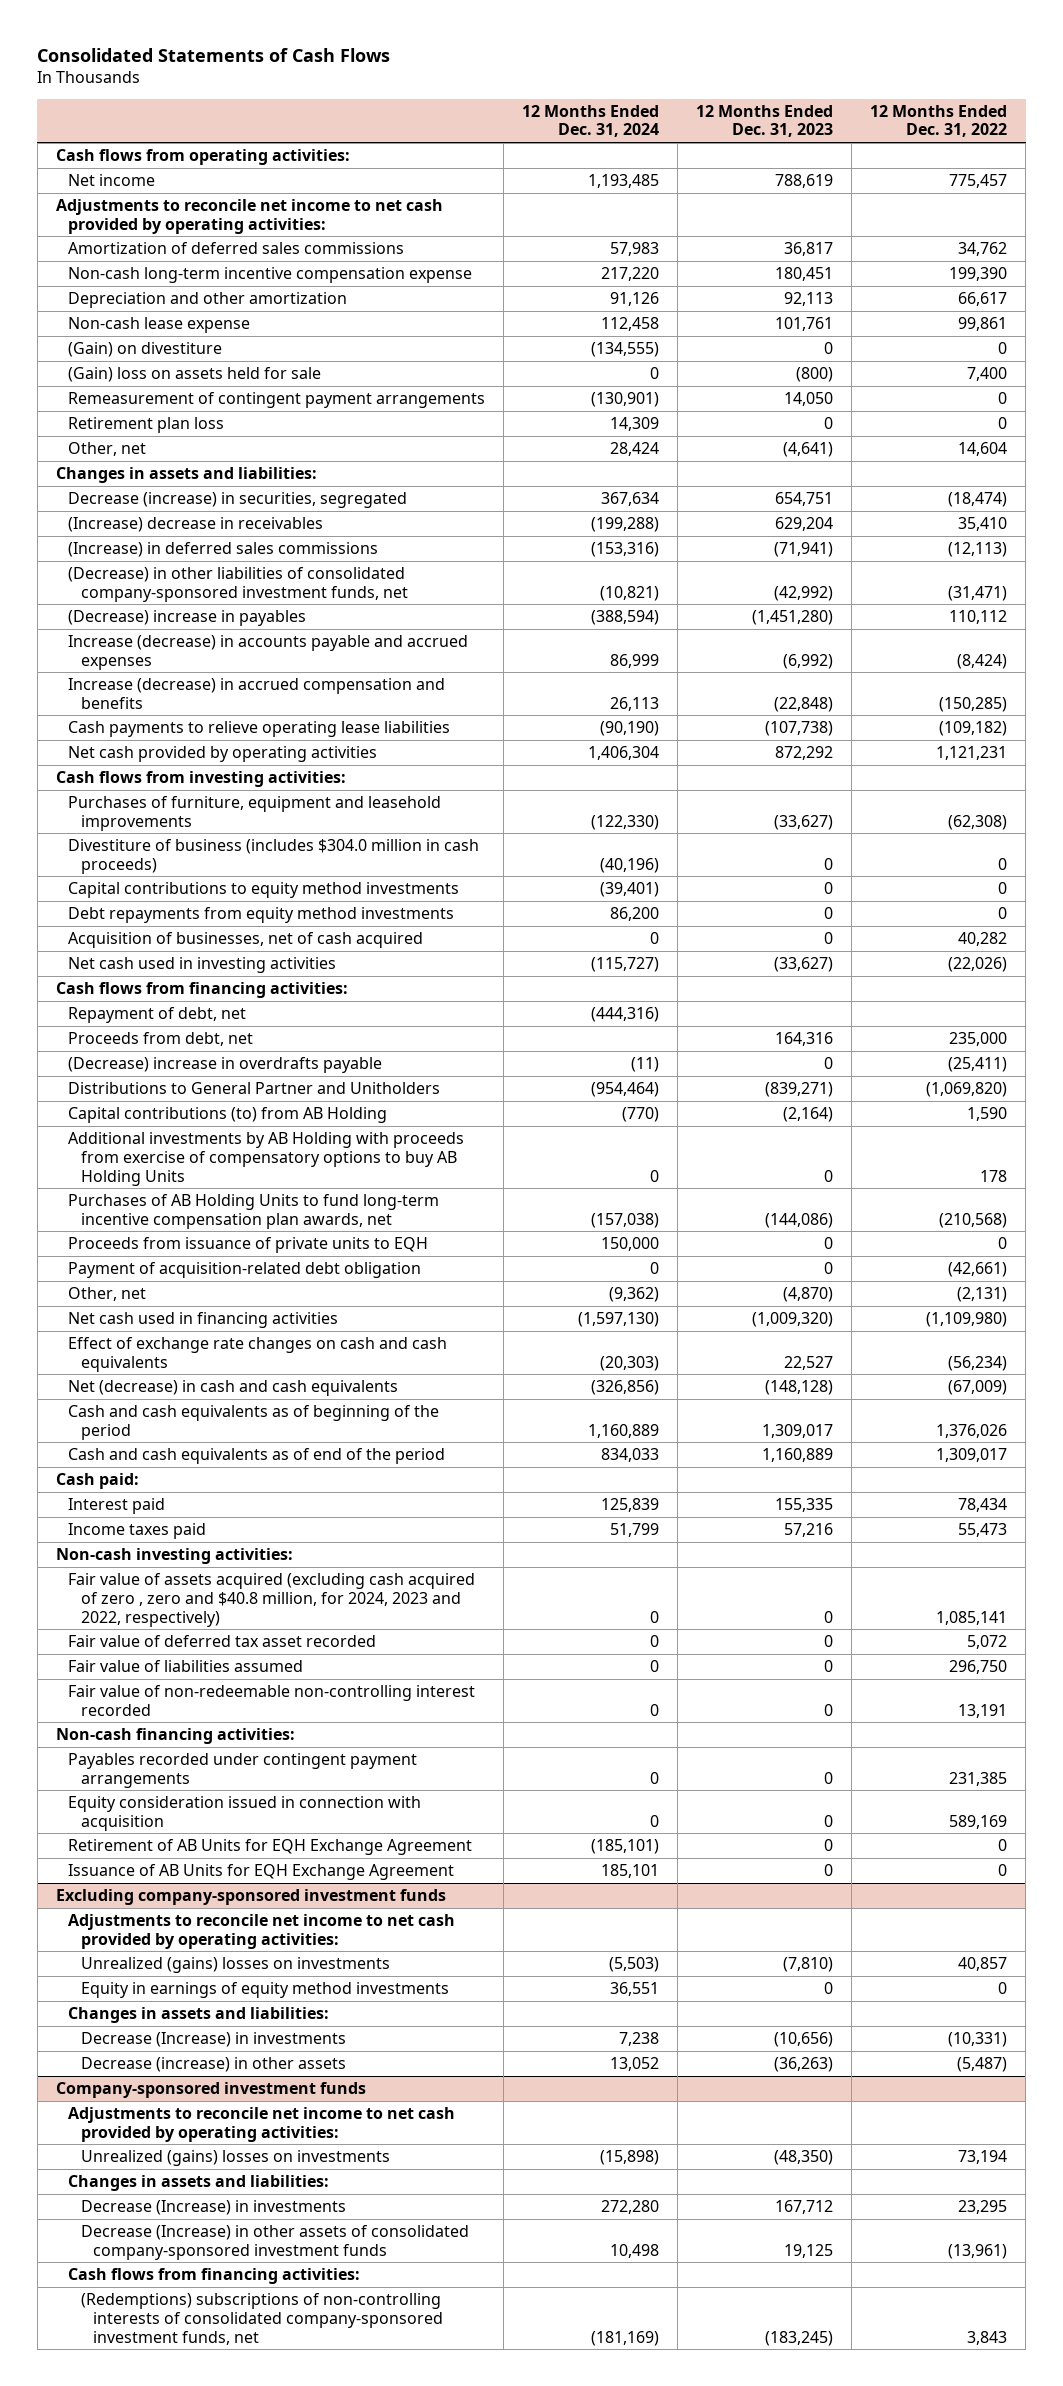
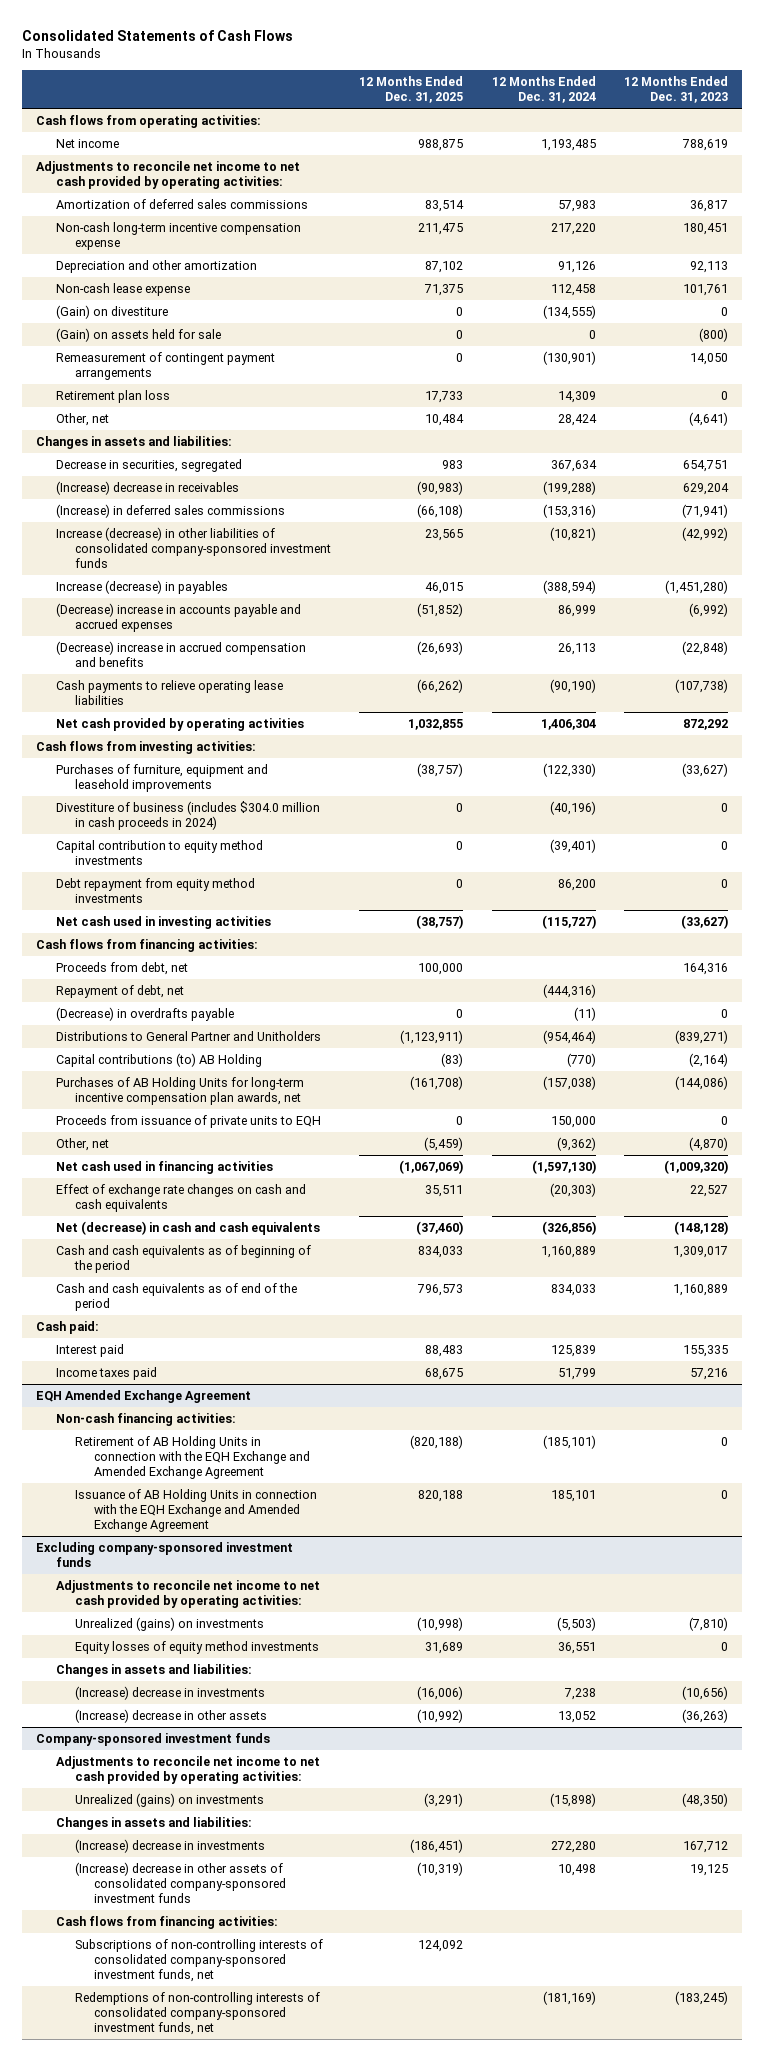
- | 12 Months Ended Dec. 31, 2024 | 12 Months Ended Dec. 31, 2023 | 12 Months Ended Dec. 31, 2022
+ | 12 Months Ended Dec. 31, 2025 | 12 Months Ended Dec. 31, 2024 | 12 Months Ended Dec. 31, 2023
- (Gain) loss on assets held for sale | 0 | (800) | 7,400
+ (Gain) on assets held for sale | 0 | 0 | (800)
- Decrease (increase) in securities, segregated | 367,634 | 654,751 | (18,474)
+ Decrease in securities, segregated | 983 | 367,634 | 654,751
- (Decrease) in other liabilities of consolidated company-sponsored investment funds, net | (10,821) | (42,992) | (31,471)
- (Decrease) increase in payables | (388,594) | (1,451,280) | 110,112
- Increase (decrease) in accounts payable and accrued expenses | 86,999 | (6,992) | (8,424)
- Increase (decrease) in accrued compensation and benefits | 26,113 | (22,848) | (150,285)
+ Increase (decrease) in other liabilities of consolidated company-sponsored investment funds | 23,565 | (10,821) | (42,992)
+ Increase (decrease) in payables | 46,015 | (388,594) | (1,451,280)
+ (Decrease) increase in accounts payable and accrued expenses | (51,852) | 86,999 | (6,992)
+ (Decrease) increase in accrued compensation and benefits | (26,693) | 26,113 | (22,848)
- Divestiture of business (includes $304.0 million in cash proceeds) | (40,196) | 0 | 0
- Capital contributions to equity method investments | (39,401) | 0 | 0
- Debt repayments from equity method investments | 86,200 | 0 | 0
- Acquisition of businesses, net of cash acquired | 0 | 0 | 40,282
+ Divestiture of business (includes $304.0 million in cash proceeds in 2024) | 0 | (40,196) | 0
+ Capital contribution to equity method investments | 0 | (39,401) | 0
+ Debt repayment from equity method investments | 0 | 86,200 | 0
- (Decrease) increase in overdrafts payable | (11) | 0 | (25,411)
moved down: Repayment of debt, net | | (444,316) |
+ (Decrease) in overdrafts payable | 0 | (11) | 0
- Capital contributions (to) from AB Holding | (770) | (2,164) | 1,590
- Additional investments by AB Holding with proceeds from exercise of compensatory options to buy AB Holding Units | 0 | 0 | 178
- Purchases of AB Holding Units to fund long-term incentive compensation plan awards, net | (157,038) | (144,086) | (210,568)
+ Capital contributions (to) AB Holding | (83) | (770) | (2,164)
+ Purchases of AB Holding Units for long-term incentive compensation plan awards, net | (161,708) | (157,038) | (144,086)
- Payment of acquisition-related debt obligation | 0 | 0 | (42,661)
- Non-cash investing activities:
- Fair value of assets acquired (excluding cash acquired of zero , zero and $40.8 million, for 2024, 2023 and 2022, respectively) | 0 | 0 | 1,085,141
- Fair value of deferred tax asset recorded | 0 | 0 | 5,072
- Fair value of liabilities assumed | 0 | 0 | 296,750
- Fair value of non-redeemable non-controlling interest recorded | 0 | 0 | 13,191
+ EQH Amended Exchange Agreement
- Payables recorded under contingent payment arrangements | 0 | 0 | 231,385
- Equity consideration issued in connection with acquisition | 0 | 0 | 589,169
- Retirement of AB Units for EQH Exchange Agreement | (185,101) | 0 | 0
- Issuance of AB Units for EQH Exchange Agreement | 185,101 | 0 | 0
+ Retirement of AB Holding Units in connection with the EQH Exchange and Amended Exchange Agreement | (820,188) | (185,101) | 0
+ Issuance of AB Holding Units in connection with the EQH Exchange and Amended Exchange Agreement | 820,188 | 185,101 | 0
@ Excluding company-sponsored investment funds
- Unrealized (gains) losses on investments | (5,503) | (7,810) | 40,857
- Equity in earnings of equity method investments | 36,551 | 0 | 0
+ Unrealized (gains) on investments | (10,998) | (5,503) | (7,810)
+ Equity losses of equity method investments | 31,689 | 36,551 | 0
- Decrease (Increase) in investments | 7,238 | (10,656) | (10,331)
- Decrease (increase) in other assets | 13,052 | (36,263) | (5,487)
+ (Increase) decrease in investments | (16,006) | 7,238 | (10,656)
+ (Increase) decrease in other assets | (10,992) | 13,052 | (36,263)
@ Company-sponsored investment funds
- Unrealized (gains) losses on investments | (15,898) | (48,350) | 73,194
+ Unrealized (gains) on investments | (3,291) | (15,898) | (48,350)
- Decrease (Increase) in investments | 272,280 | 167,712 | 23,295
- Decrease (Increase) in other assets of consolidated company-sponsored investment funds | 10,498 | 19,125 | (13,961)
+ (Increase) decrease in investments | (186,451) | 272,280 | 167,712
+ (Increase) decrease in other assets of consolidated company-sponsored investment funds | (10,319) | 10,498 | 19,125
- (Redemptions) subscriptions of non-controlling interests of consolidated company-sponsored investment funds, net | (181,169) | (183,245) | 3,843
+ Subscriptions of non-controlling interests of consolidated company-sponsored investment funds, net | 124,092 | |
+ Redemptions of non-controlling interests of consolidated company-sponsored investment funds, net | | (181,169) | (183,245)

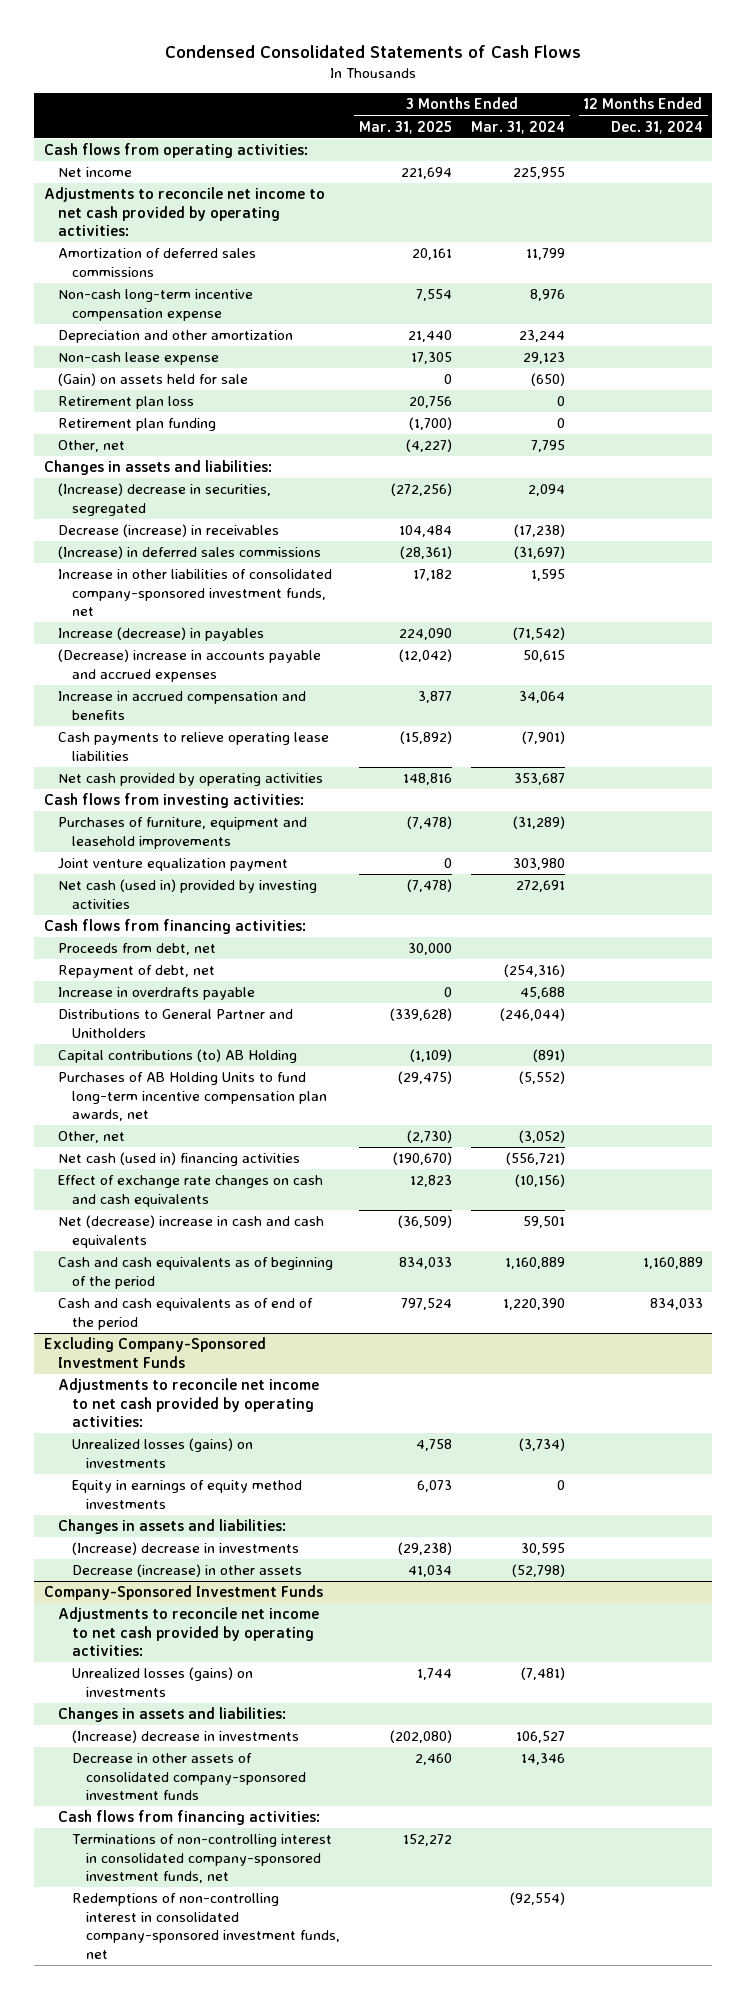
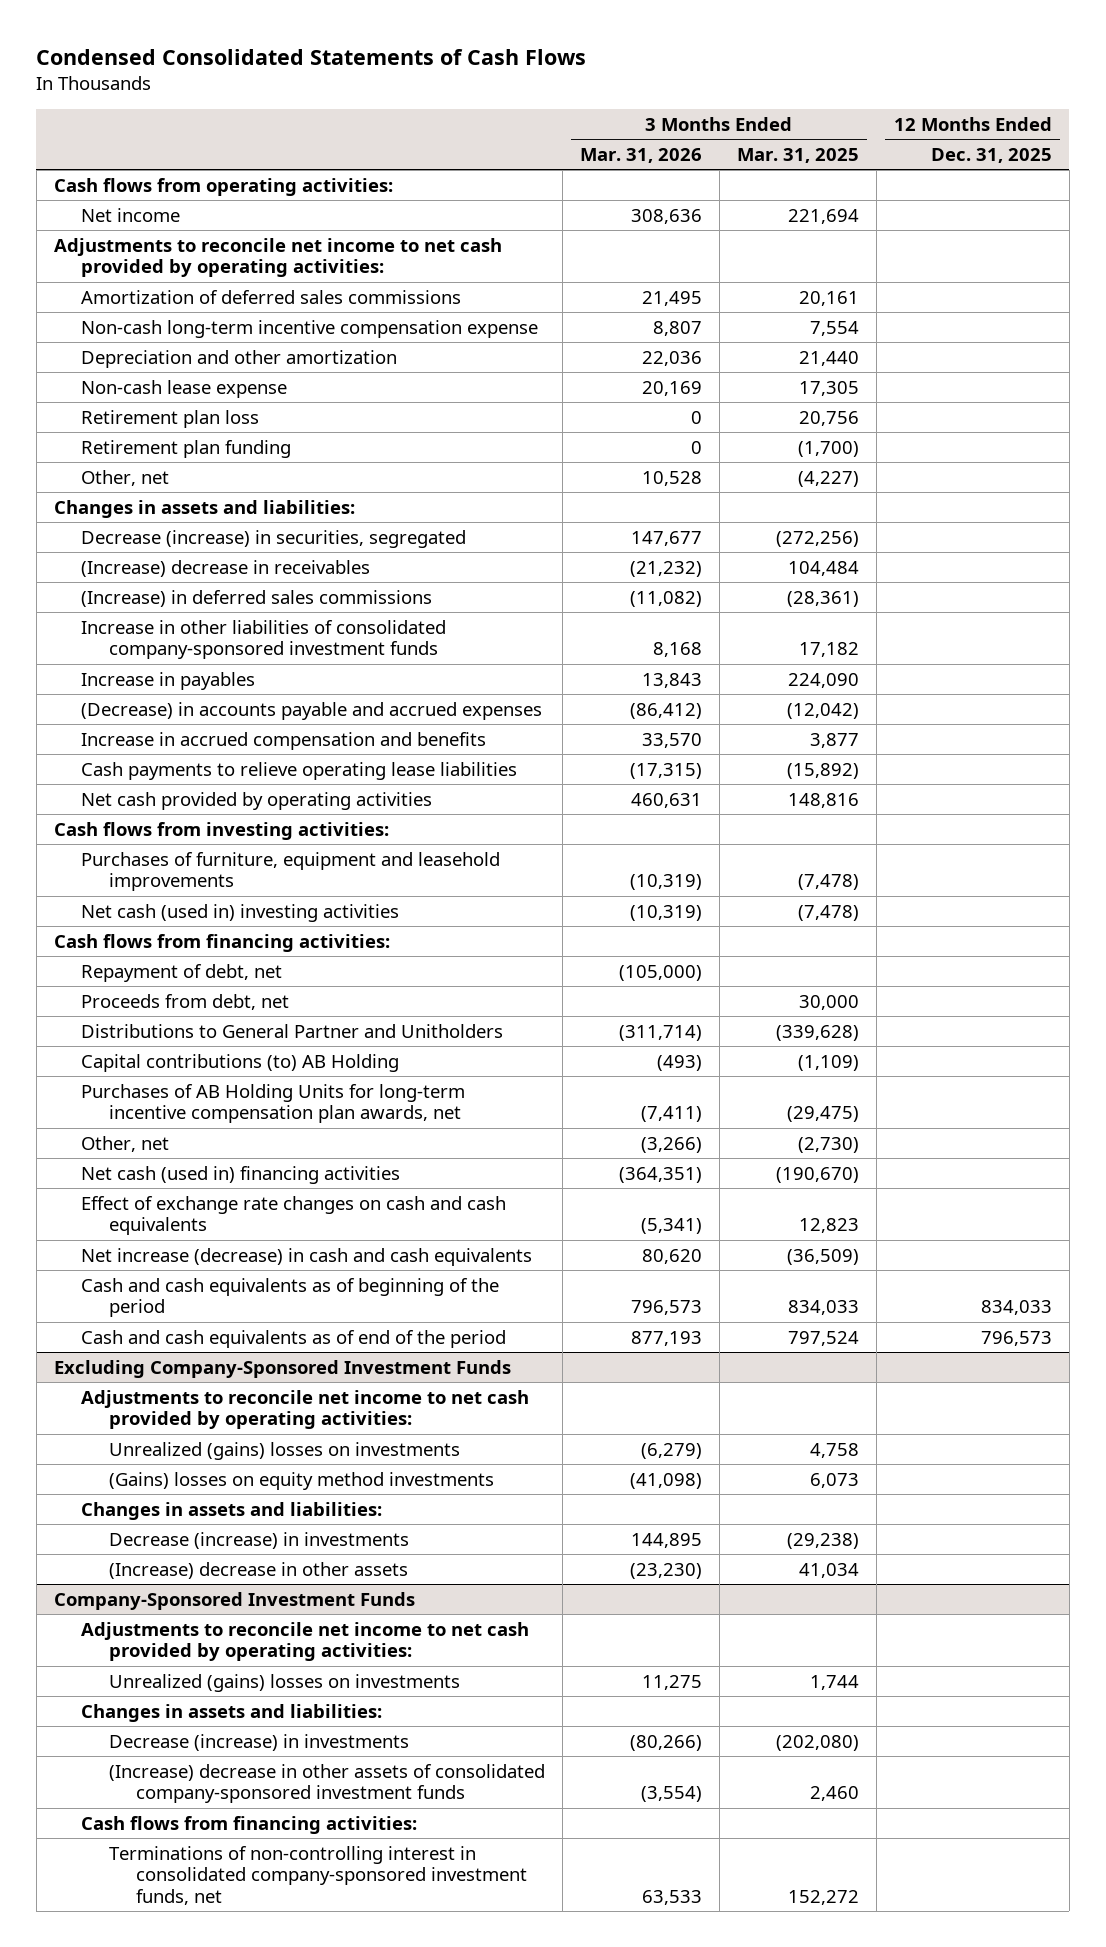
- | 3 Months Ended Mar. 31, 2025 | 3 Months Ended Mar. 31, 2024 | 12 Months Ended Dec. 31, 2024
+ | 3 Months Ended Mar. 31, 2026 | 3 Months Ended Mar. 31, 2025 | 12 Months Ended Dec. 31, 2025
- (Gain) on assets held for sale | 0 | (650) |
- (Increase) decrease in securities, segregated | (272,256) | 2,094 |
- Decrease (increase) in receivables | 104,484 | (17,238) |
+ Decrease (increase) in securities, segregated | 147,677 | (272,256) |
+ (Increase) decrease in receivables | (21,232) | 104,484 |
- Increase in other liabilities of consolidated company-sponsored investment funds, net | 17,182 | 1,595 |
- Increase (decrease) in payables | 224,090 | (71,542) |
- (Decrease) increase in accounts payable and accrued expenses | (12,042) | 50,615 |
+ Increase in other liabilities of consolidated company-sponsored investment funds | 8,168 | 17,182 |
+ Increase in payables | 13,843 | 224,090 |
+ (Decrease) in accounts payable and accrued expenses | (86,412) | (12,042) |
- Joint venture equalization payment | 0 | 303,980 |
- Net cash (used in) provided by investing activities | (7,478) | 272,691 |
+ Net cash (used in) investing activities | (10,319) | (7,478) |
- Increase in overdrafts payable | 0 | 45,688 |
moved down: Proceeds from debt, net | | 30,000 |
- Purchases of AB Holding Units to fund long-term incentive compensation plan awards, net | (29,475) | (5,552) |
+ Purchases of AB Holding Units for long-term incentive compensation plan awards, net | (7,411) | (29,475) |
- Net (decrease) increase in cash and cash equivalents | (36,509) | 59,501 |
+ Net increase (decrease) in cash and cash equivalents | 80,620 | (36,509) |
@ Excluding Company-Sponsored Investment Funds
- Unrealized losses (gains) on investments | 4,758 | (3,734) |
- Equity in earnings of equity method investments | 6,073 | 0 |
+ Unrealized (gains) losses on investments | (6,279) | 4,758 |
+ (Gains) losses on equity method investments | (41,098) | 6,073 |
- (Increase) decrease in investments | (29,238) | 30,595 |
- Decrease (increase) in other assets | 41,034 | (52,798) |
+ Decrease (increase) in investments | 144,895 | (29,238) |
+ (Increase) decrease in other assets | (23,230) | 41,034 |
@ Company-Sponsored Investment Funds
- Unrealized losses (gains) on investments | 1,744 | (7,481) |
+ Unrealized (gains) losses on investments | 11,275 | 1,744 |
- (Increase) decrease in investments | (202,080) | 106,527 |
- Decrease in other assets of consolidated company-sponsored investment funds | 2,460 | 14,346 |
+ Decrease (increase) in investments | (80,266) | (202,080) |
+ (Increase) decrease in other assets of consolidated company-sponsored investment funds | (3,554) | 2,460 |
- Redemptions of non-controlling interest in consolidated company-sponsored investment funds, net | | (92,554) |

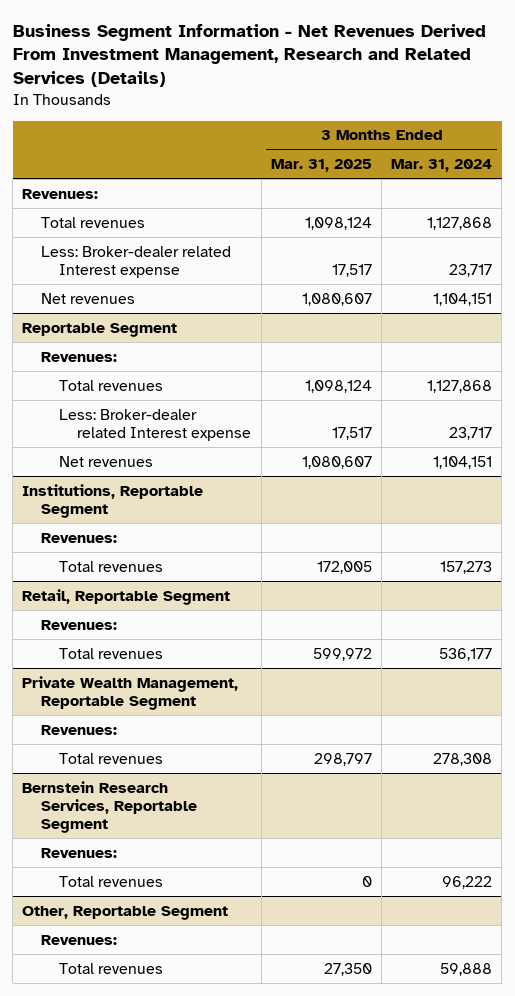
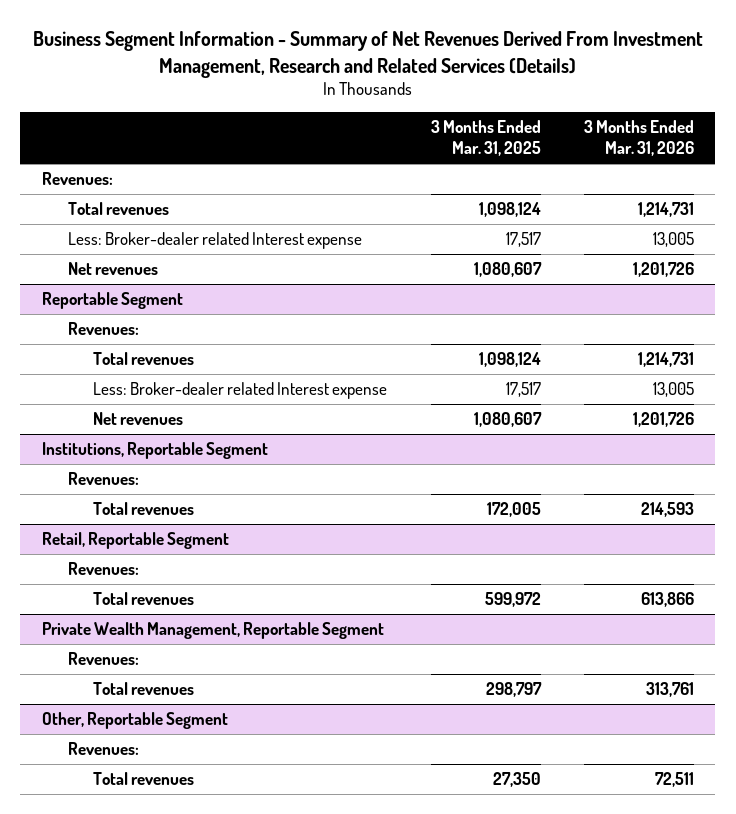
- Business Segment Information - Net Revenues Derived From Investment Management, Research and Related Services (Details)
+ Business Segment Information - Summary of Net Revenues Derived From Investment Management, Research and Related Services (Details)
- | 3 Months Ended Mar. 31, 2025 | 3 Months Ended Mar. 31, 2024
+ | 3 Months Ended Mar. 31, 2025 | 3 Months Ended Mar. 31, 2026
- Bernstein Research Services, Reportable Segment
- Revenues:
- Total revenues | 0 | 96,222

